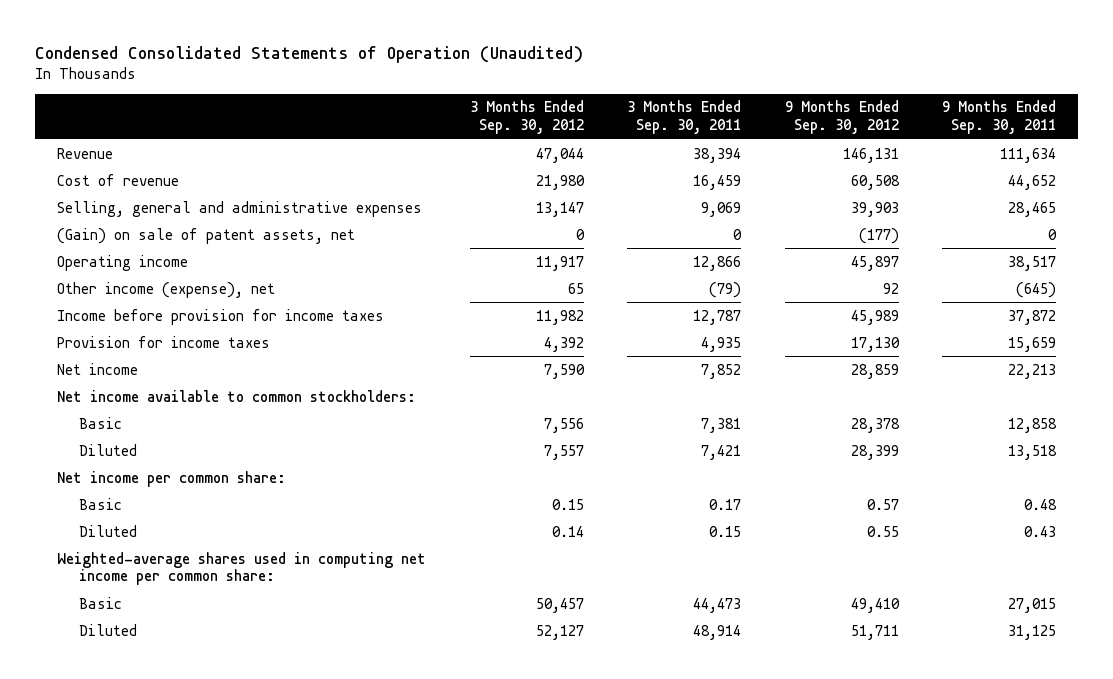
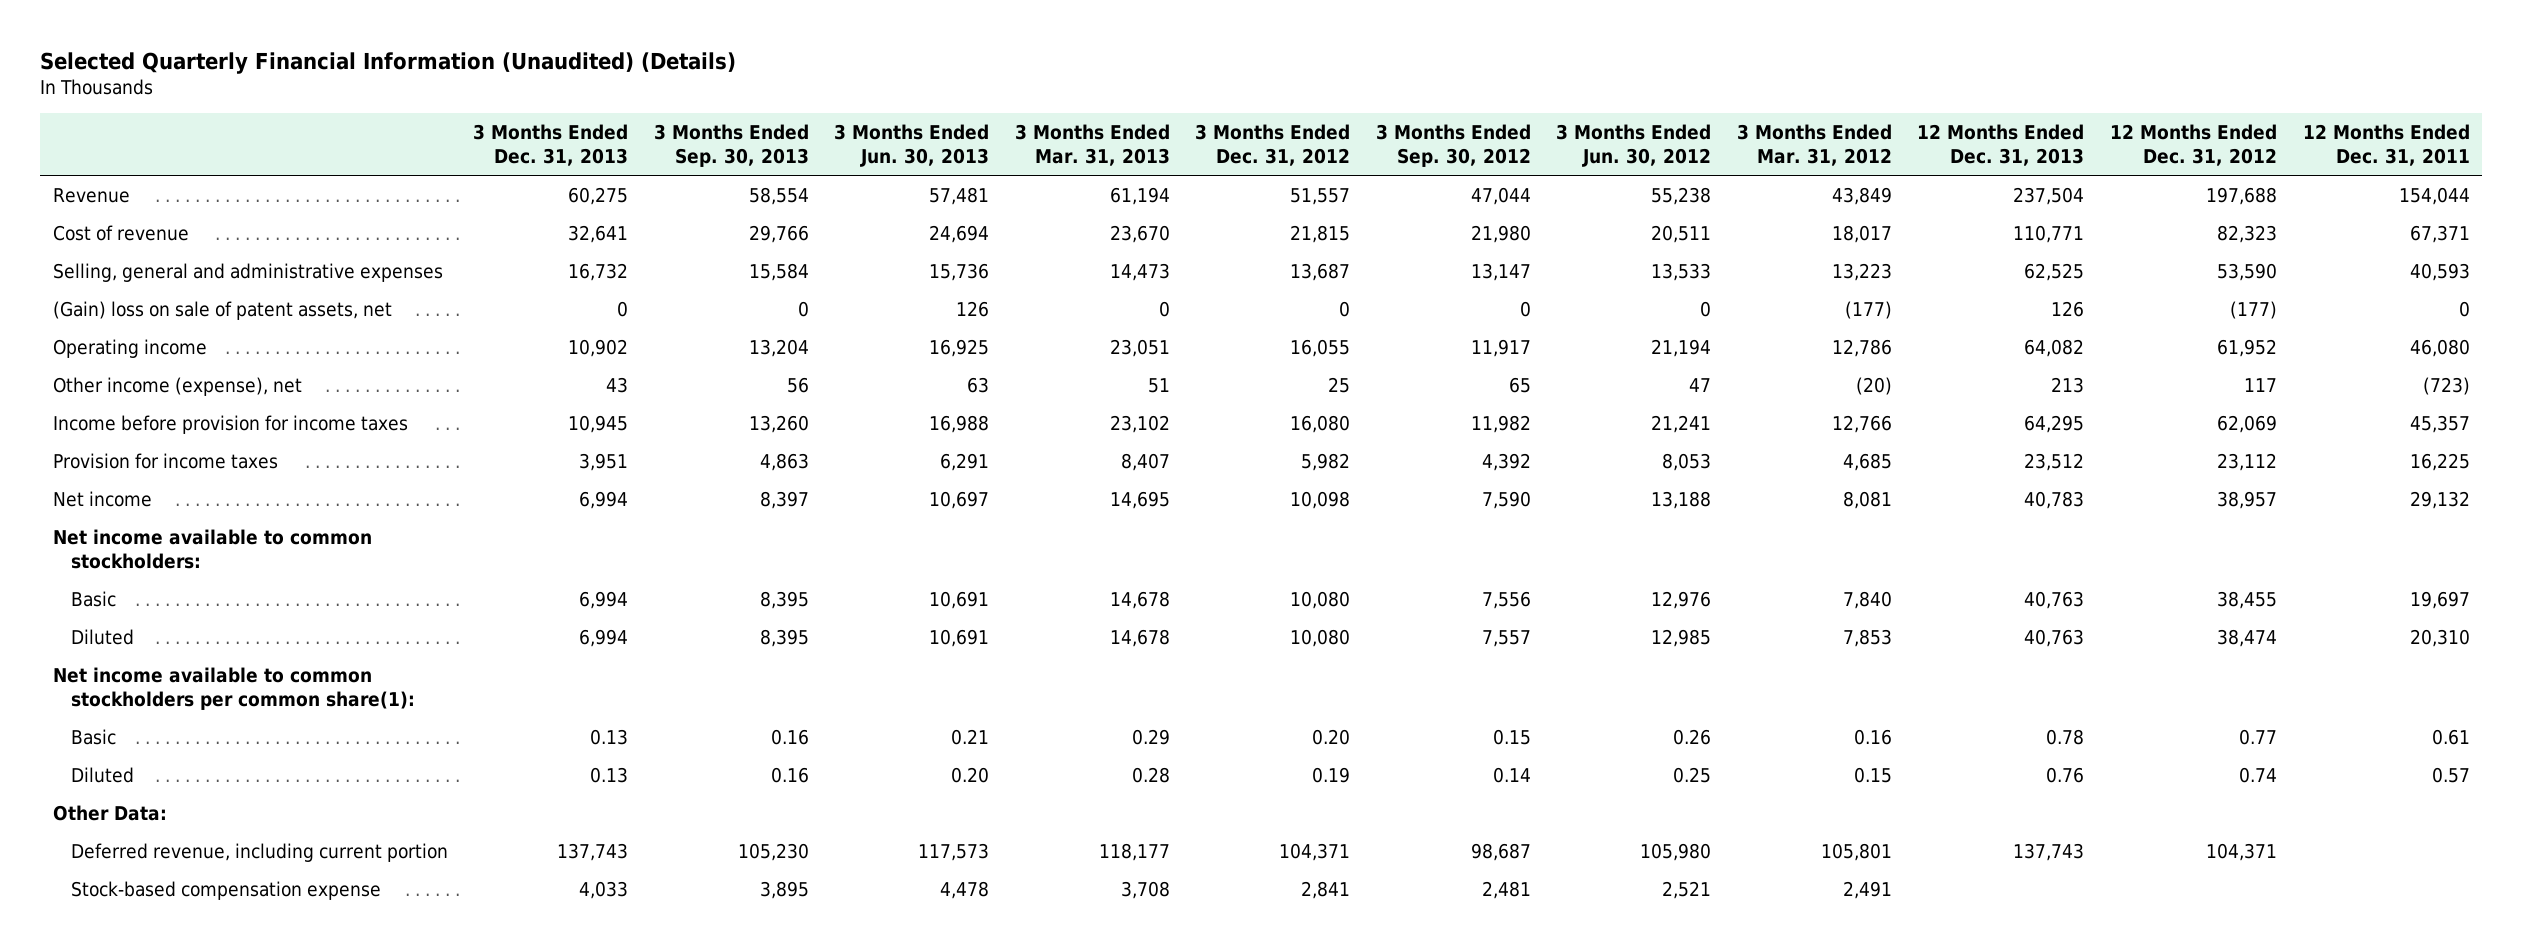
- Condensed Consolidated Statements of Operation (Unaudited)
+ Selected Quarterly Financial Information (Unaudited) (Details)
- | 3 Months Ended Sep. 30, 2012 | 3 Months Ended Sep. 30, 2011 | 9 Months Ended Sep. 30, 2012 | 9 Months Ended Sep. 30, 2011
+ | 3 Months Ended Dec. 31, 2013 | 3 Months Ended Sep. 30, 2013 | 3 Months Ended Jun. 30, 2013 | 3 Months Ended Mar. 31, 2013 | 3 Months Ended Dec. 31, 2012 | 3 Months Ended Sep. 30, 2012 | 3 Months Ended Jun. 30, 2012 | 3 Months Ended Mar. 31, 2012 | 12 Months Ended Dec. 31, 2013 | 12 Months Ended Dec. 31, 2012 | 12 Months Ended Dec. 31, 2011
- (Gain) on sale of patent assets, net | 0 | 0 | (177) | 0
+ (Gain) loss on sale of patent assets, net | 0 | 0 | 126 | 0 | 0 | 0 | 0 | (177) | 126 | (177) | 0
- Net income per common share:
+ Net income available to common stockholders per common share(1):
- Weighted-average shares used in computing net income per common share:
- Basic | 50,457 | 44,473 | 49,410 | 27,015
- Diluted | 52,127 | 48,914 | 51,711 | 31,125
+ Other Data:
+ Deferred revenue, including current portion | 137,743 | 105,230 | 117,573 | 118,177 | 104,371 | 98,687 | 105,980 | 105,801 | 137,743 | 104,371 |
+ Stock-based compensation expense | 4,033 | 3,895 | 4,478 | 3,708 | 2,841 | 2,481 | 2,521 | 2,491 | | |

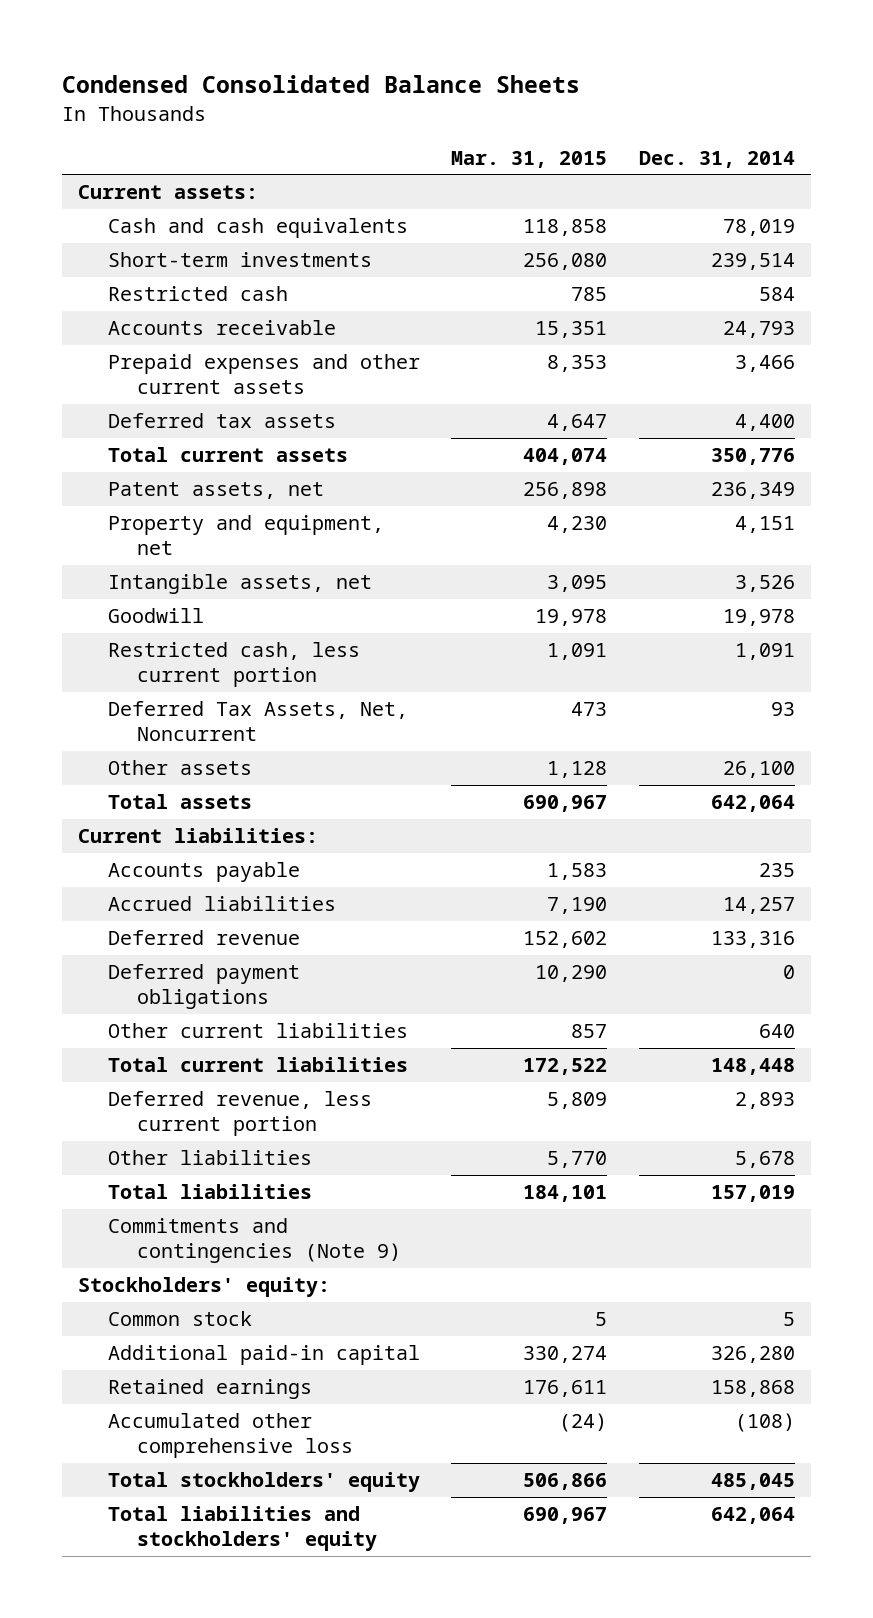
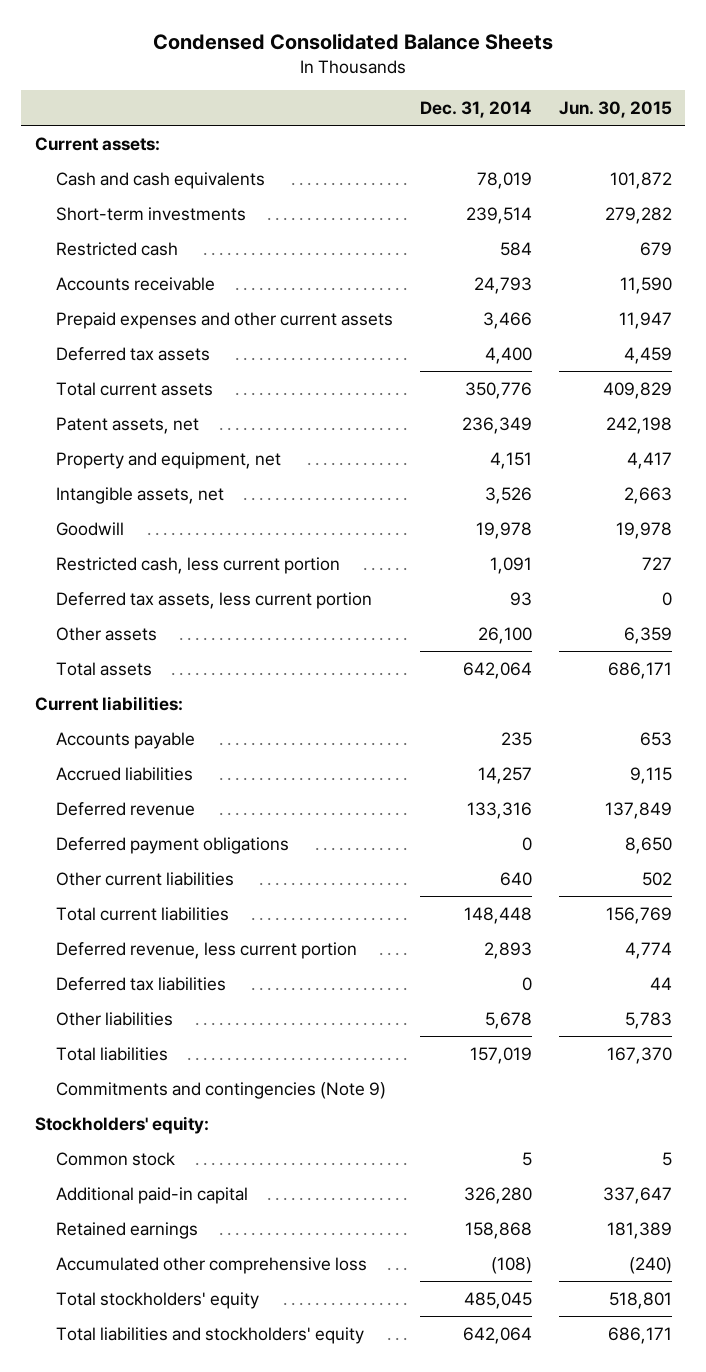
- | Mar. 31, 2015 | Dec. 31, 2014
+ | Dec. 31, 2014 | Jun. 30, 2015
- Deferred Tax Assets, Net, Noncurrent | 473 | 93
+ Deferred tax assets, less current portion | 93 | 0
+ Deferred tax liabilities | 0 | 44

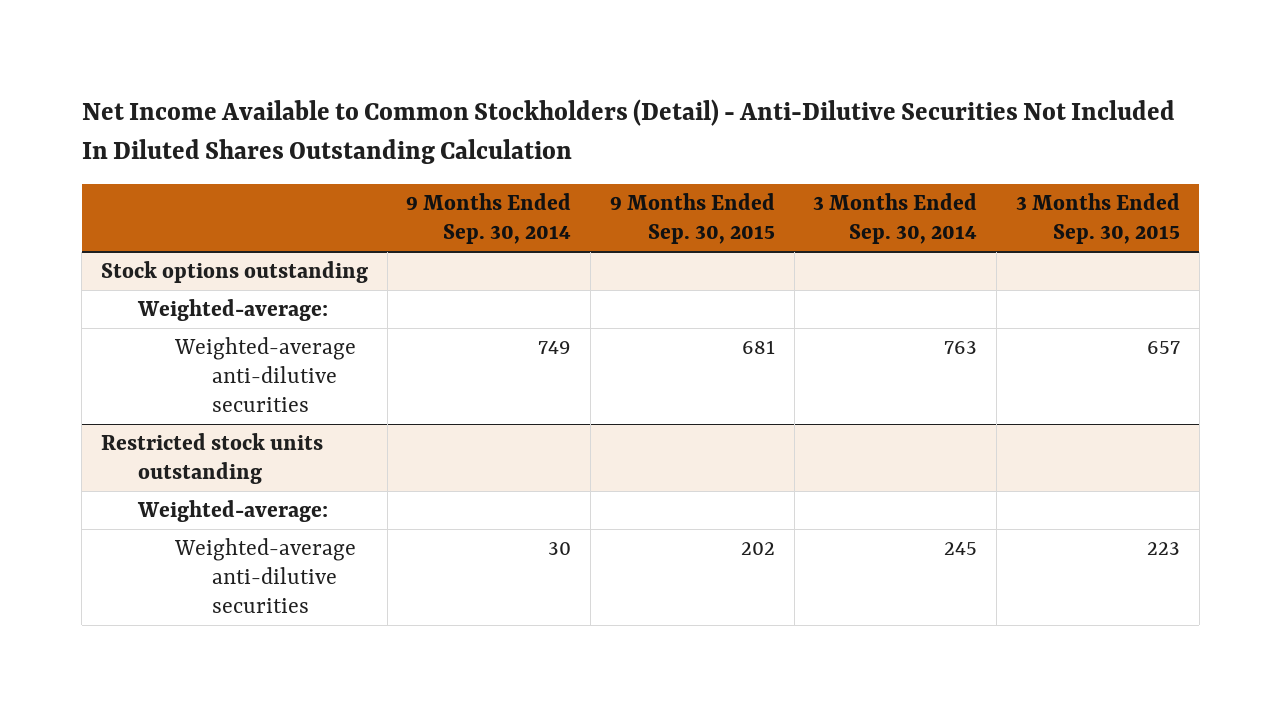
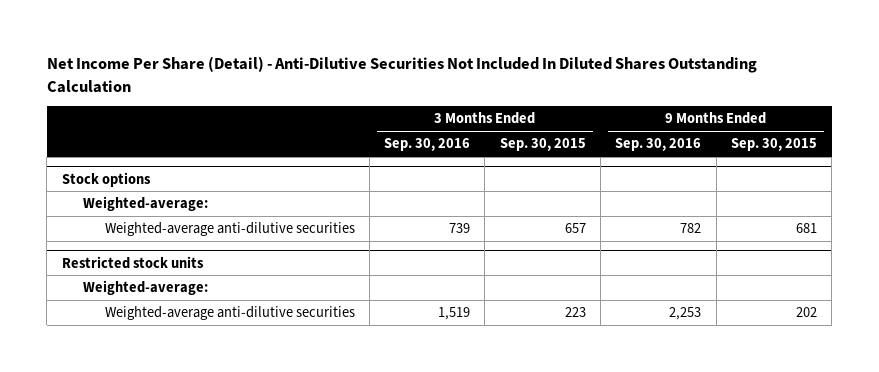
- Net Income Available to Common Stockholders (Detail) - Anti-Dilutive Securities Not Included In Diluted Shares Outstanding Calculation
+ Net Income Per Share (Detail) - Anti-Dilutive Securities Not Included In Diluted Shares Outstanding Calculation
- | 9 Months Ended Sep. 30, 2014 | 9 Months Ended Sep. 30, 2015 | 3 Months Ended Sep. 30, 2014 | 3 Months Ended Sep. 30, 2015
+ | 3 Months Ended Sep. 30, 2016 | 3 Months Ended Sep. 30, 2015 | 9 Months Ended Sep. 30, 2016 | 9 Months Ended Sep. 30, 2015
- Stock options outstanding
+ Stock options
- Restricted stock units outstanding
+ Restricted stock units

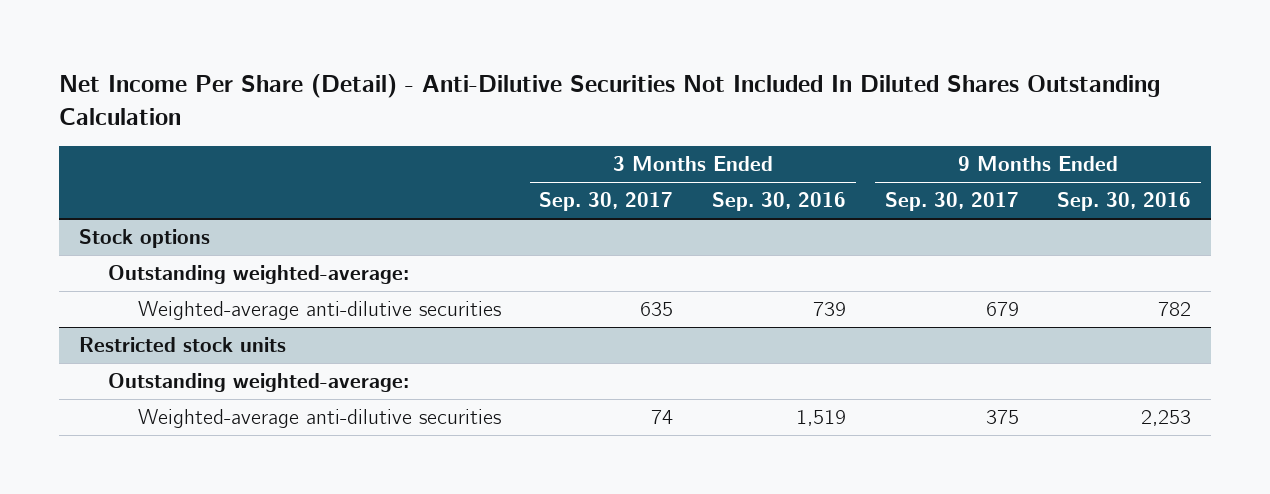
- | 3 Months Ended Sep. 30, 2016 | 3 Months Ended Sep. 30, 2015 | 9 Months Ended Sep. 30, 2016 | 9 Months Ended Sep. 30, 2015
+ | 3 Months Ended Sep. 30, 2017 | 3 Months Ended Sep. 30, 2016 | 9 Months Ended Sep. 30, 2017 | 9 Months Ended Sep. 30, 2016
@ Stock options
- Weighted-average:
+ Outstanding weighted-average:
@ Restricted stock units
- Weighted-average:
+ Outstanding weighted-average:

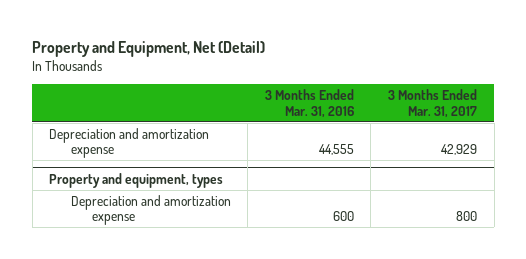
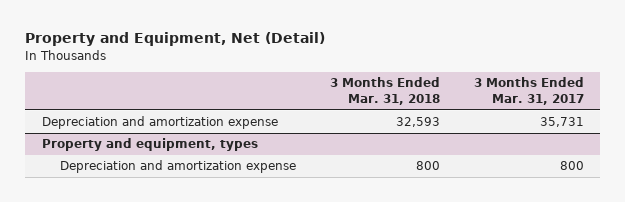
- | 3 Months Ended Mar. 31, 2016 | 3 Months Ended Mar. 31, 2017
+ | 3 Months Ended Mar. 31, 2018 | 3 Months Ended Mar. 31, 2017
- Depreciation and amortization expense | 44,555 | 42,929
+ Depreciation and amortization expense | 32,593 | 35,731

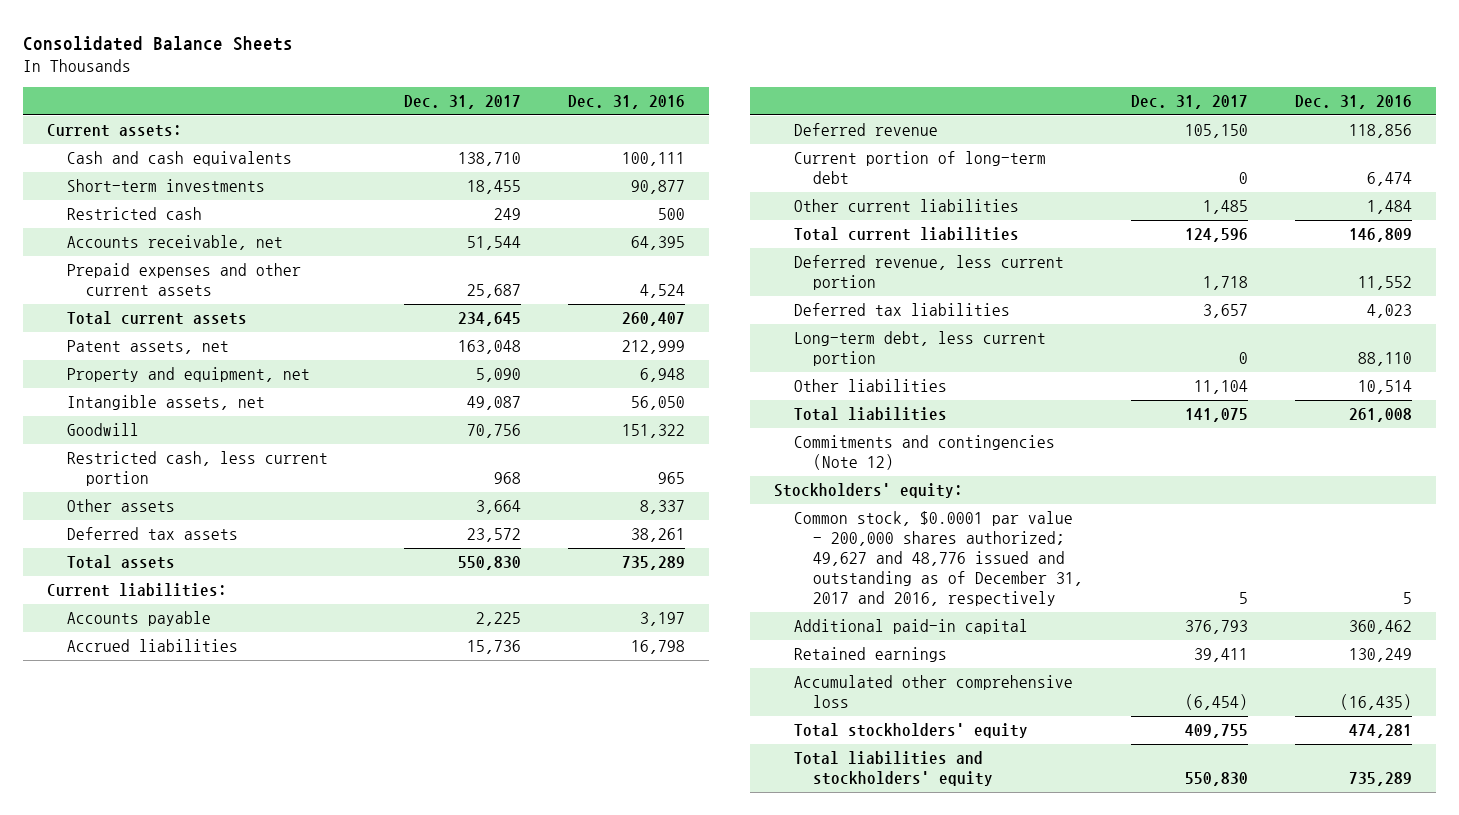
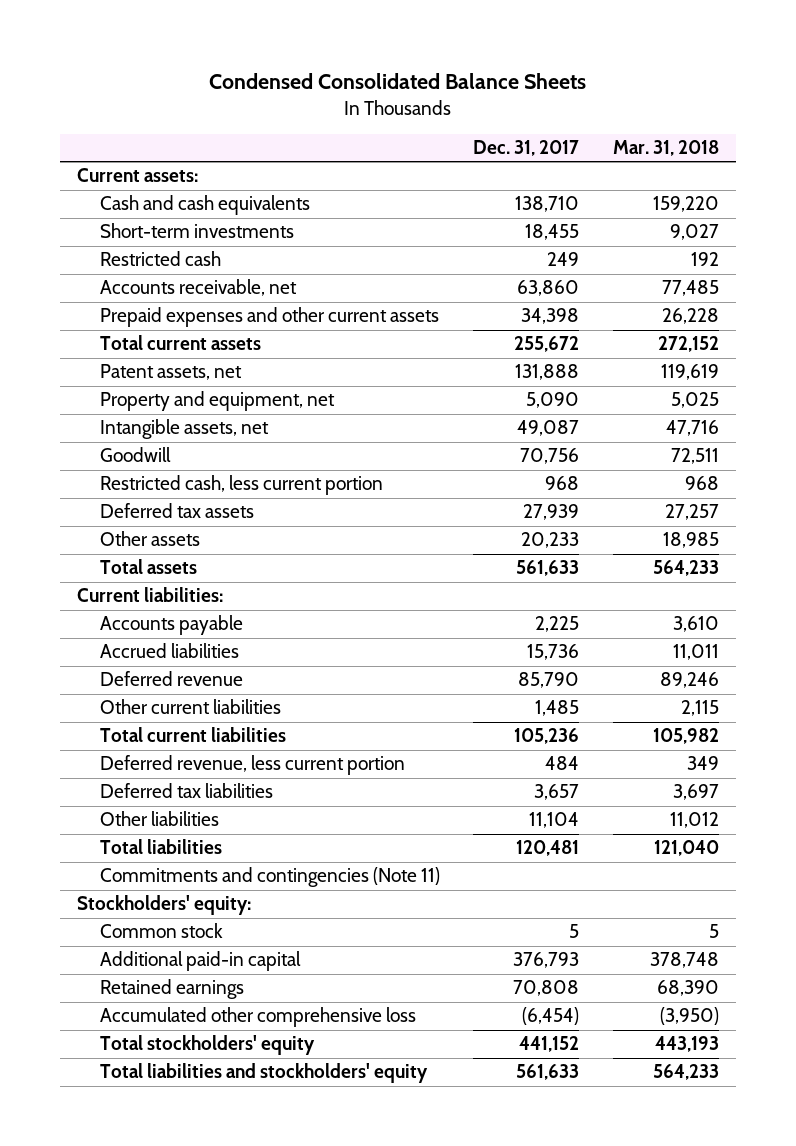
- Consolidated Balance Sheets
+ Condensed Consolidated Balance Sheets
- | Dec. 31, 2017 | Dec. 31, 2016
+ | Dec. 31, 2017 | Mar. 31, 2018
- Accounts receivable, net | 51,544 | 64,395
- Prepaid expenses and other current assets | 25,687 | 4,524
- Total current assets | 234,645 | 260,407
- Patent assets, net | 163,048 | 212,999
+ Accounts receivable, net | 63,860 | 77,485
+ Prepaid expenses and other current assets | 34,398 | 26,228
+ Total current assets | 255,672 | 272,152
+ Patent assets, net | 131,888 | 119,619
- Other assets | 3,664 | 8,337
- Deferred tax assets | 23,572 | 38,261
- Total assets | 550,830 | 735,289
+ Deferred tax assets | 27,939 | 27,257
+ Other assets | 20,233 | 18,985
+ Total assets | 561,633 | 564,233
- Deferred revenue | 105,150 | 118,856
- Current portion of long-term debt | 0 | 6,474
+ Deferred revenue | 85,790 | 89,246
- Total current liabilities | 124,596 | 146,809
- Deferred revenue, less current portion | 1,718 | 11,552
+ Total current liabilities | 105,236 | 105,982
+ Deferred revenue, less current portion | 484 | 349
- Long-term debt, less current portion | 0 | 88,110
- Total liabilities | 141,075 | 261,008
- Commitments and contingencies (Note 12)
+ Total liabilities | 120,481 | 121,040
+ Commitments and contingencies (Note 11)
- Common stock, $0.0001 par value - 200,000 shares authorized; 49,627 and 48,776 issued and outstanding as of December 31, 2017 and 2016, respectively | 5 | 5
+ Common stock | 5 | 5
- Retained earnings | 39,411 | 130,249
+ Retained earnings | 70,808 | 68,390
- Total stockholders' equity | 409,755 | 474,281
- Total liabilities and stockholders' equity | 550,830 | 735,289
+ Total stockholders' equity | 441,152 | 443,193
+ Total liabilities and stockholders' equity | 561,633 | 564,233

